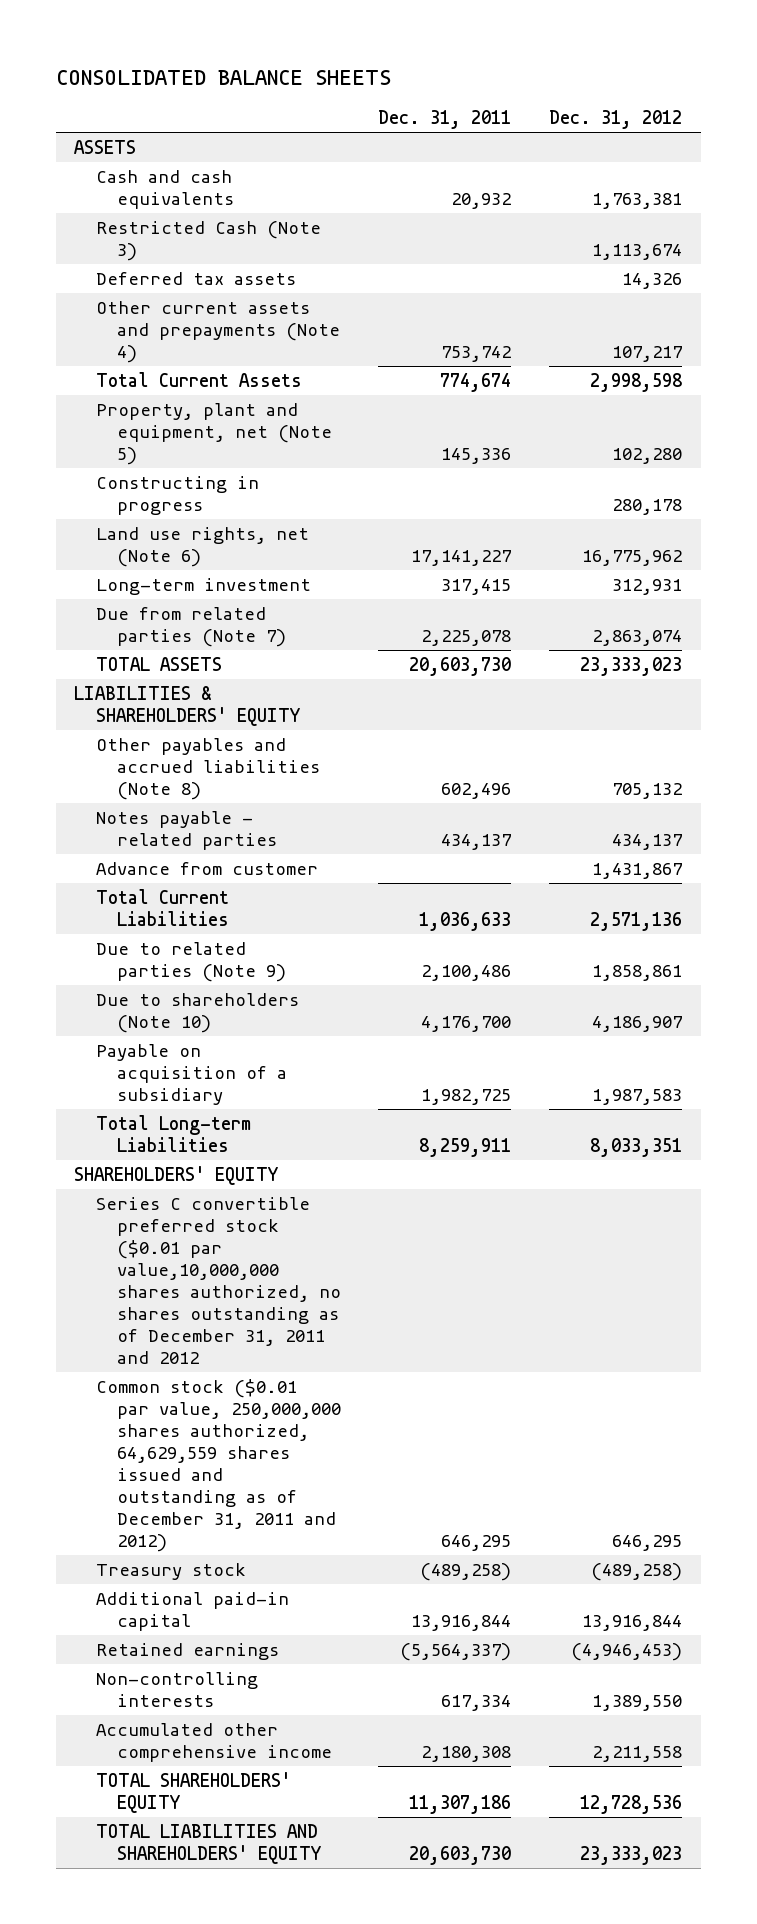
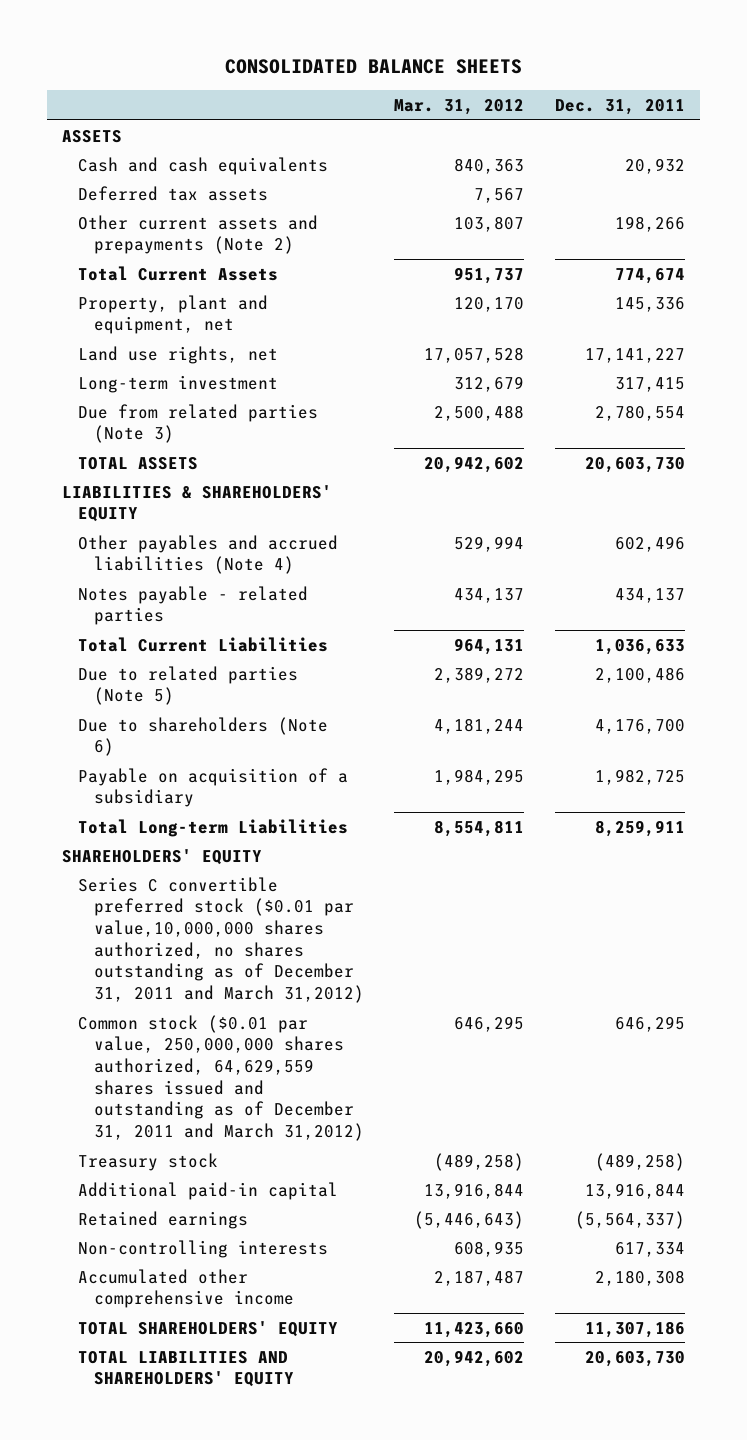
- | Dec. 31, 2011 | Dec. 31, 2012
+ | Mar. 31, 2012 | Dec. 31, 2011
- Restricted Cash (Note 3) | | 1,113,674
- Other current assets and prepayments (Note 4) | 753,742 | 107,217
+ Other current assets and prepayments (Note 2) | 103,807 | 198,266
- Property, plant and equipment, net (Note 5) | 145,336 | 102,280
- Constructing in progress | | 280,178
- Land use rights, net (Note 6) | 17,141,227 | 16,775,962
+ Property, plant and equipment, net | 120,170 | 145,336
+ Land use rights, net | 17,057,528 | 17,141,227
- Due from related parties (Note 7) | 2,225,078 | 2,863,074
+ Due from related parties (Note 3) | 2,500,488 | 2,780,554
- Other payables and accrued liabilities (Note 8) | 602,496 | 705,132
+ Other payables and accrued liabilities (Note 4) | 529,994 | 602,496
- Advance from customer | | 1,431,867
- Due to related parties (Note 9) | 2,100,486 | 1,858,861
- Due to shareholders (Note 10) | 4,176,700 | 4,186,907
+ Due to related parties (Note 5) | 2,389,272 | 2,100,486
+ Due to shareholders (Note 6) | 4,181,244 | 4,176,700
- Series C convertible preferred stock ($0.01 par value,10,000,000 shares authorized, no shares outstanding as of December 31, 2011 and 2012
- Common stock ($0.01 par value, 250,000,000 shares authorized, 64,629,559 shares issued and outstanding as of December 31, 2011 and 2012) | 646,295 | 646,295
+ Series C convertible preferred stock ($0.01 par value,10,000,000 shares authorized, no shares outstanding as of December 31, 2011 and March 31,2012)
+ Common stock ($0.01 par value, 250,000,000 shares authorized, 64,629,559 shares issued and outstanding as of December 31, 2011 and March 31,2012) | 646,295 | 646,295

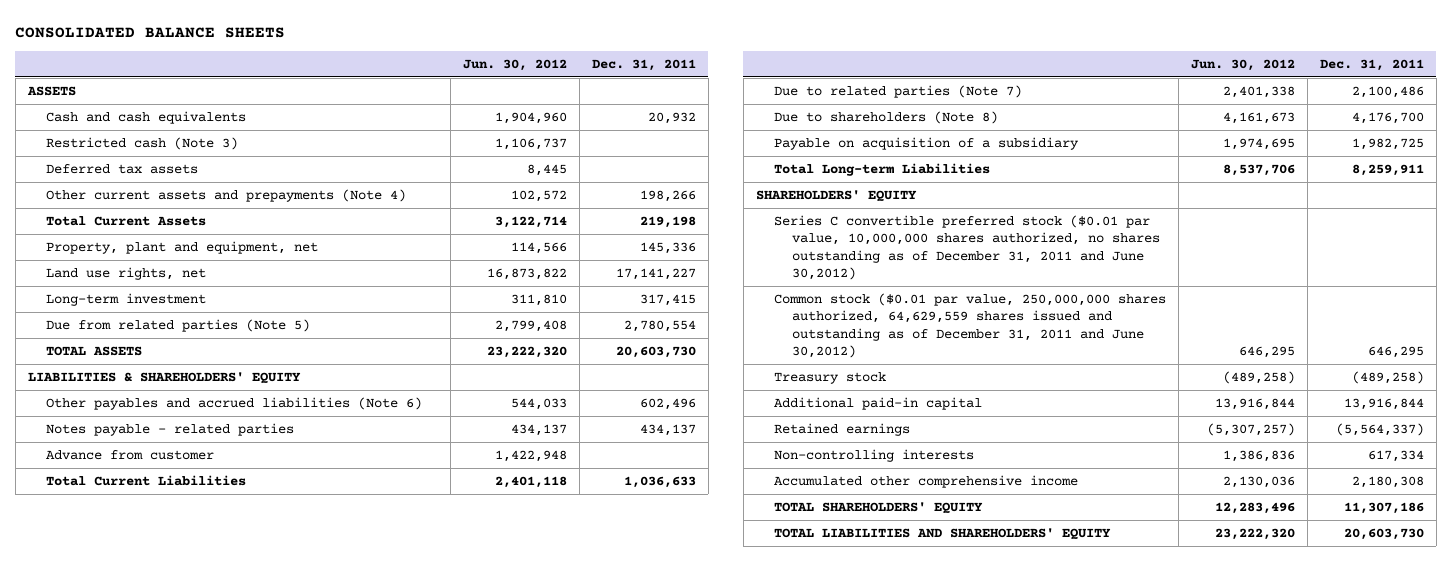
- | Mar. 31, 2012 | Dec. 31, 2011
+ | Jun. 30, 2012 | Dec. 31, 2011
+ Restricted cash (Note 3) | 1,106,737 |
- Other current assets and prepayments (Note 2) | 103,807 | 198,266
- Total Current Assets | 951,737 | 774,674
+ Other current assets and prepayments (Note 4) | 102,572 | 198,266
+ Total Current Assets | 3,122,714 | 219,198
- Due from related parties (Note 3) | 2,500,488 | 2,780,554
+ Due from related parties (Note 5) | 2,799,408 | 2,780,554
- Other payables and accrued liabilities (Note 4) | 529,994 | 602,496
+ Other payables and accrued liabilities (Note 6) | 544,033 | 602,496
+ Advance from customer | 1,422,948 |
- Due to related parties (Note 5) | 2,389,272 | 2,100,486
- Due to shareholders (Note 6) | 4,181,244 | 4,176,700
+ Due to related parties (Note 7) | 2,401,338 | 2,100,486
+ Due to shareholders (Note 8) | 4,161,673 | 4,176,700
- Series C convertible preferred stock ($0.01 par value,10,000,000 shares authorized, no shares outstanding as of December 31, 2011 and March 31,2012)
- Common stock ($0.01 par value, 250,000,000 shares authorized, 64,629,559 shares issued and outstanding as of December 31, 2011 and March 31,2012) | 646,295 | 646,295
+ Series C convertible preferred stock ($0.01 par value, 10,000,000 shares authorized, no shares outstanding as of December 31, 2011 and June 30,2012)
+ Common stock ($0.01 par value, 250,000,000 shares authorized, 64,629,559 shares issued and outstanding as of December 31, 2011 and June 30,2012) | 646,295 | 646,295

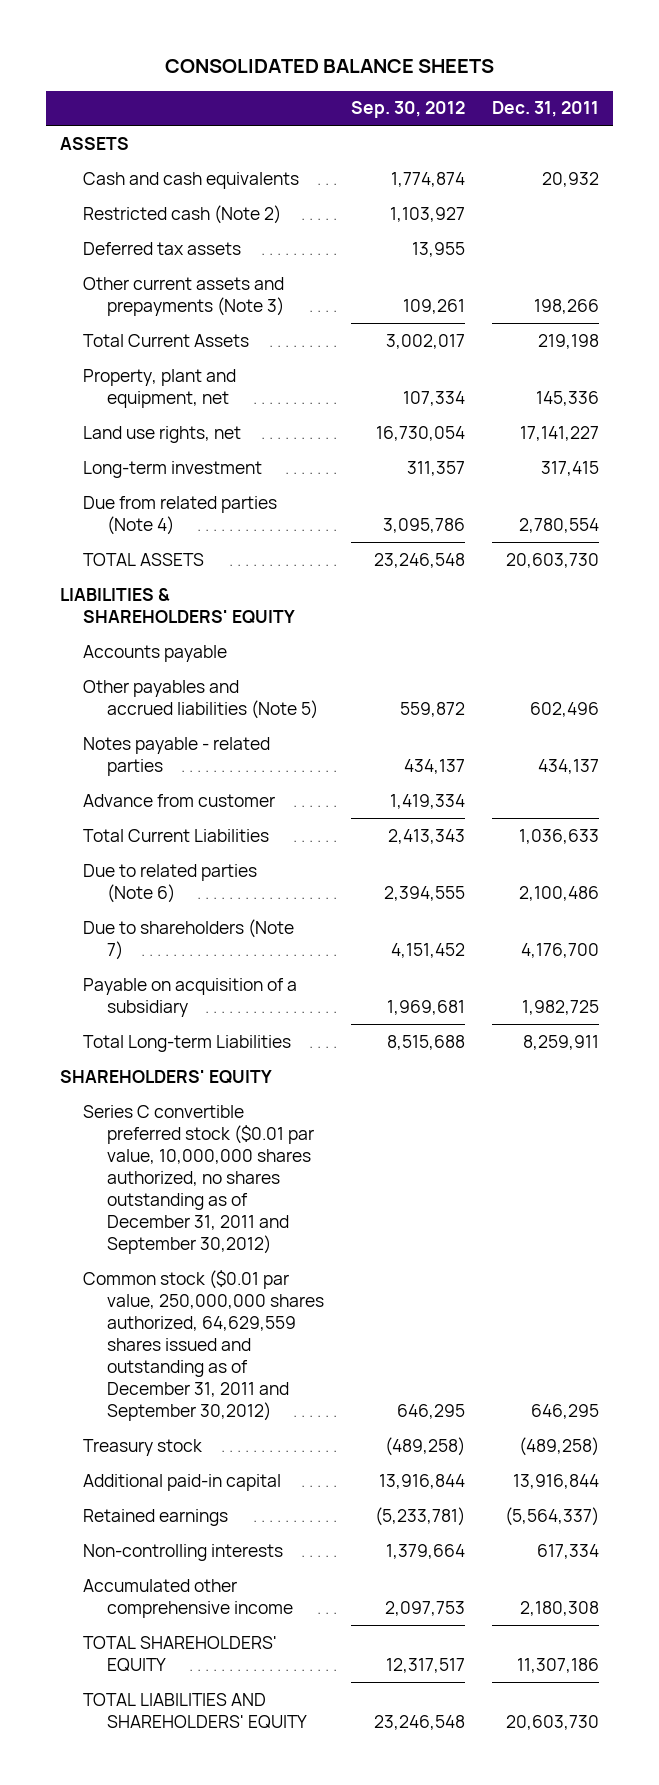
- | Jun. 30, 2012 | Dec. 31, 2011
+ | Sep. 30, 2012 | Dec. 31, 2011
- Restricted cash (Note 3) | 1,106,737 |
+ Restricted cash (Note 2) | 1,103,927 |
- Other current assets and prepayments (Note 4) | 102,572 | 198,266
+ Other current assets and prepayments (Note 3) | 109,261 | 198,266
- Due from related parties (Note 5) | 2,799,408 | 2,780,554
+ Due from related parties (Note 4) | 3,095,786 | 2,780,554
- Other payables and accrued liabilities (Note 6) | 544,033 | 602,496
+ Accounts payable
+ Other payables and accrued liabilities (Note 5) | 559,872 | 602,496
- Due to related parties (Note 7) | 2,401,338 | 2,100,486
- Due to shareholders (Note 8) | 4,161,673 | 4,176,700
+ Due to related parties (Note 6) | 2,394,555 | 2,100,486
+ Due to shareholders (Note 7) | 4,151,452 | 4,176,700
- Series C convertible preferred stock ($0.01 par value, 10,000,000 shares authorized, no shares outstanding as of December 31, 2011 and June 30,2012)
- Common stock ($0.01 par value, 250,000,000 shares authorized, 64,629,559 shares issued and outstanding as of December 31, 2011 and June 30,2012) | 646,295 | 646,295
+ Series C convertible preferred stock ($0.01 par value, 10,000,000 shares authorized, no shares outstanding as of December 31, 2011 and September 30,2012)
+ Common stock ($0.01 par value, 250,000,000 shares authorized, 64,629,559 shares issued and outstanding as of December 31, 2011 and September 30,2012) | 646,295 | 646,295

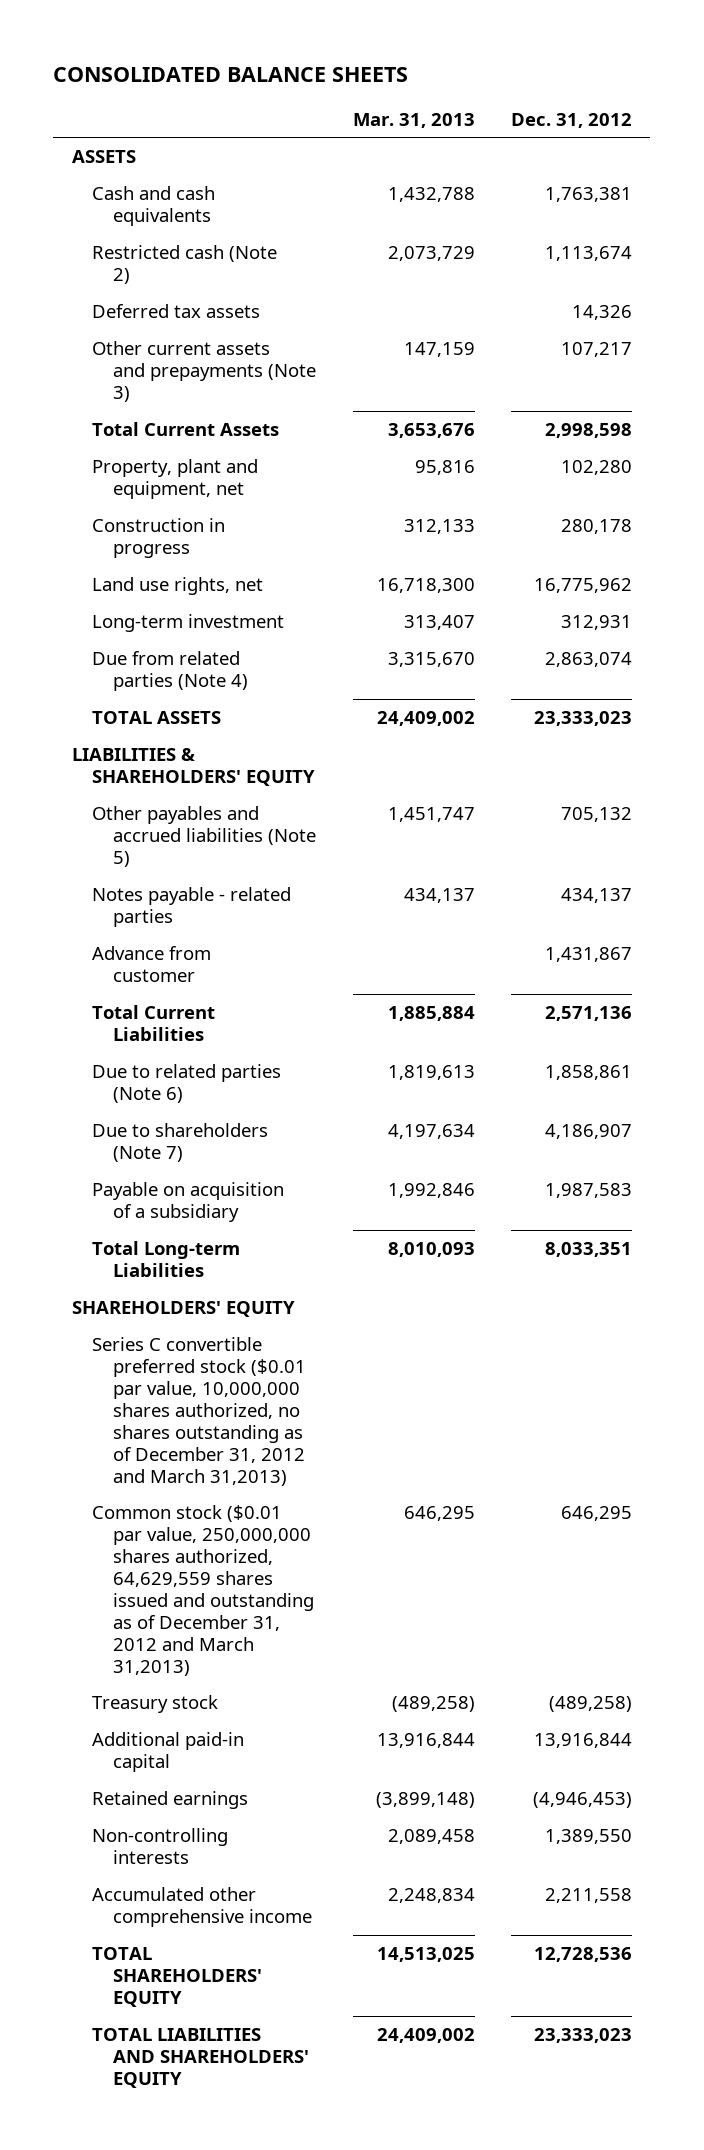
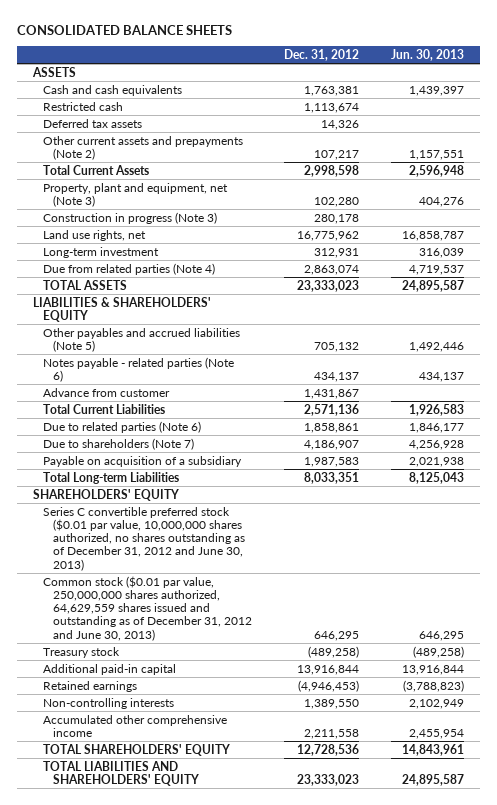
- | Mar. 31, 2013 | Dec. 31, 2012
+ | Dec. 31, 2012 | Jun. 30, 2013
- Restricted cash (Note 2) | 2,073,729 | 1,113,674
+ Restricted cash | 1,113,674 |
- Other current assets and prepayments (Note 3) | 147,159 | 107,217
+ Other current assets and prepayments (Note 2) | 107,217 | 1,157,551
- Property, plant and equipment, net | 95,816 | 102,280
- Construction in progress | 312,133 | 280,178
+ Property, plant and equipment, net (Note 3) | 102,280 | 404,276
+ Construction in progress (Note 3) | 280,178 |
- Notes payable - related parties | 434,137 | 434,137
+ Notes payable - related parties (Note 6) | 434,137 | 434,137
- Series C convertible preferred stock ($0.01 par value, 10,000,000 shares authorized, no shares outstanding as of December 31, 2012 and March 31,2013)
- Common stock ($0.01 par value, 250,000,000 shares authorized, 64,629,559 shares issued and outstanding as of December 31, 2012 and March 31,2013) | 646,295 | 646,295
+ Series C convertible preferred stock ($0.01 par value, 10,000,000 shares authorized, no shares outstanding as of December 31, 2012 and June 30, 2013)
+ Common stock ($0.01 par value, 250,000,000 shares authorized, 64,629,559 shares issued and outstanding as of December 31, 2012 and June 30, 2013) | 646,295 | 646,295

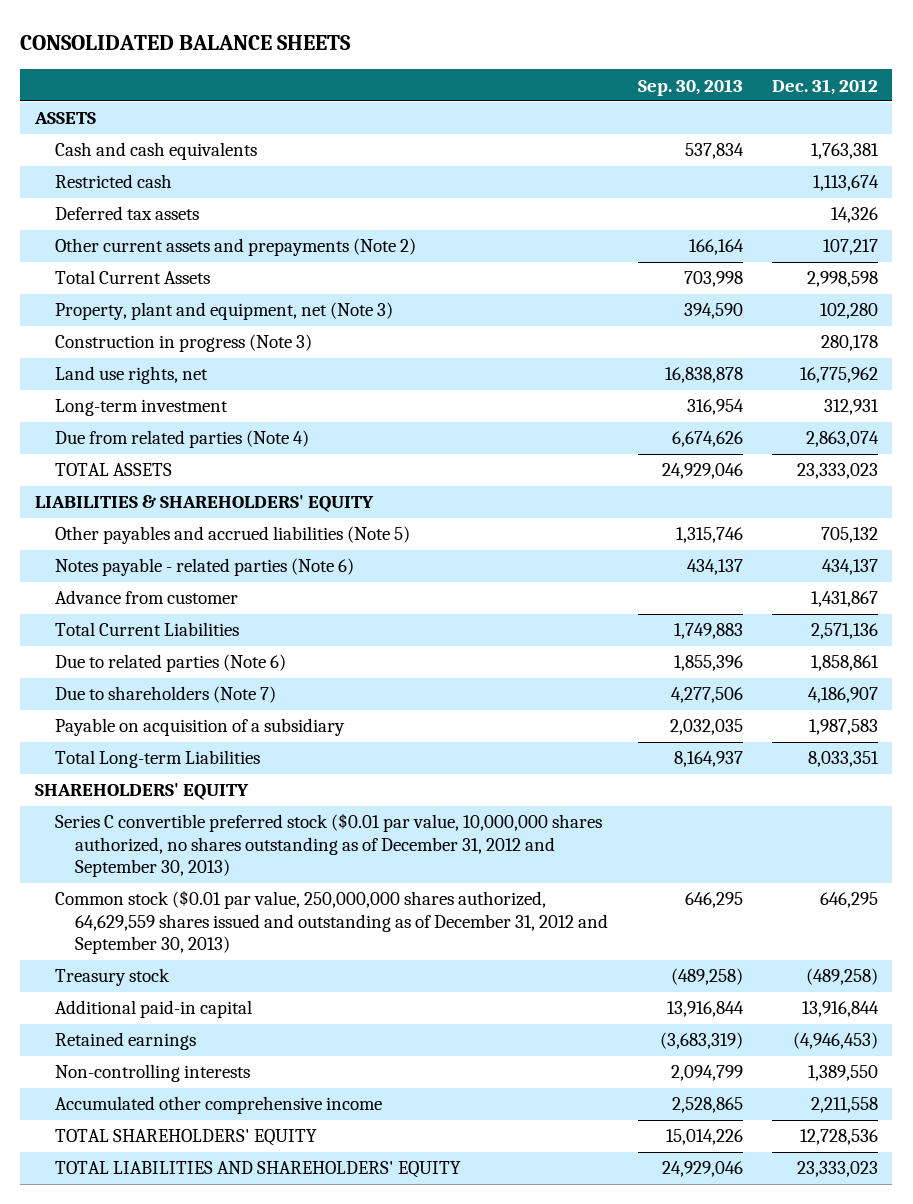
- | Dec. 31, 2012 | Jun. 30, 2013
+ | Sep. 30, 2013 | Dec. 31, 2012
- Series C convertible preferred stock ($0.01 par value, 10,000,000 shares authorized, no shares outstanding as of December 31, 2012 and June 30, 2013)
- Common stock ($0.01 par value, 250,000,000 shares authorized, 64,629,559 shares issued and outstanding as of December 31, 2012 and June 30, 2013) | 646,295 | 646,295
+ Series C convertible preferred stock ($0.01 par value, 10,000,000 shares authorized, no shares outstanding as of December 31, 2012 and September 30, 2013)
+ Common stock ($0.01 par value, 250,000,000 shares authorized, 64,629,559 shares issued and outstanding as of December 31, 2012 and September 30, 2013) | 646,295 | 646,295

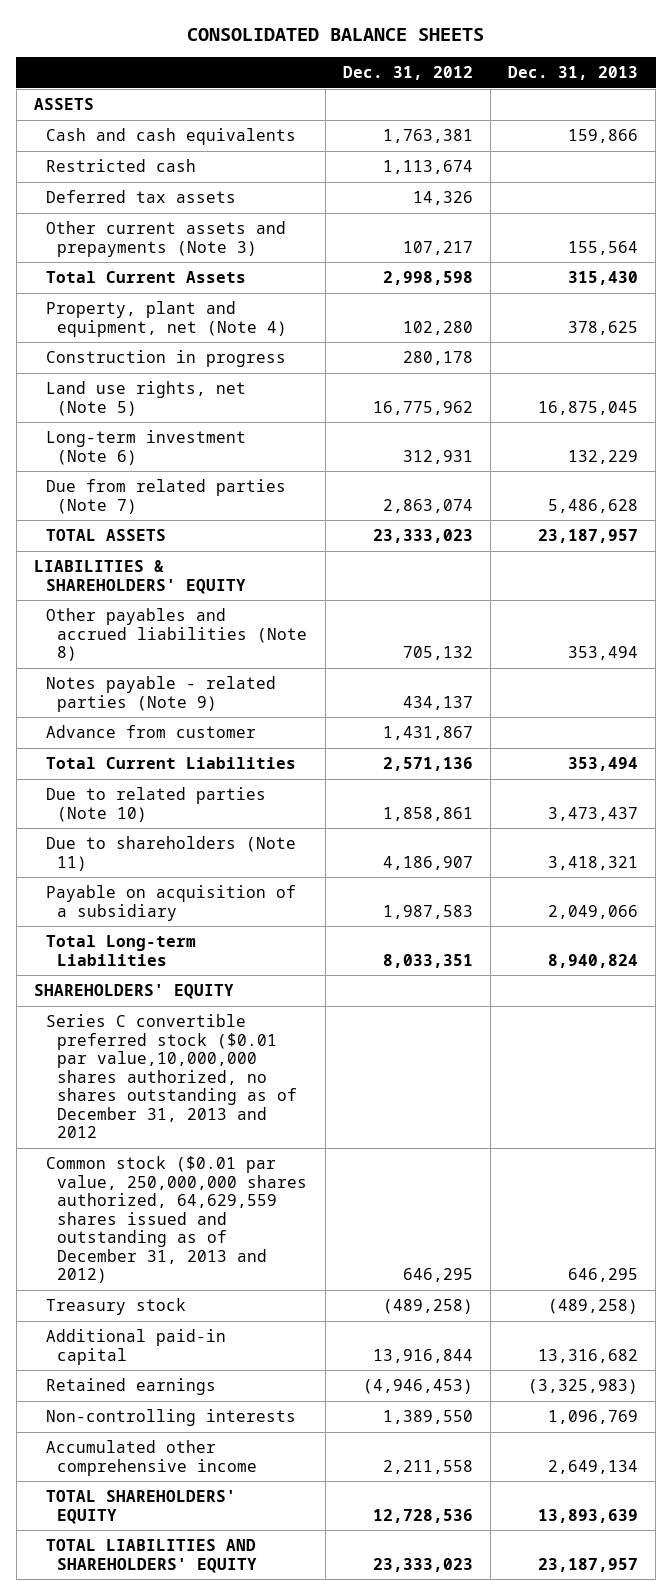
- | Sep. 30, 2013 | Dec. 31, 2012
+ | Dec. 31, 2012 | Dec. 31, 2013
- Other current assets and prepayments (Note 2) | 166,164 | 107,217
+ Other current assets and prepayments (Note 3) | 107,217 | 155,564
- Property, plant and equipment, net (Note 3) | 394,590 | 102,280
- Construction in progress (Note 3) | | 280,178
- Land use rights, net | 16,838,878 | 16,775,962
- Long-term investment | 316,954 | 312,931
- Due from related parties (Note 4) | 6,674,626 | 2,863,074
+ Property, plant and equipment, net (Note 4) | 102,280 | 378,625
+ Construction in progress | 280,178 |
+ Land use rights, net (Note 5) | 16,775,962 | 16,875,045
+ Long-term investment (Note 6) | 312,931 | 132,229
+ Due from related parties (Note 7) | 2,863,074 | 5,486,628
- Other payables and accrued liabilities (Note 5) | 1,315,746 | 705,132
- Notes payable - related parties (Note 6) | 434,137 | 434,137
+ Other payables and accrued liabilities (Note 8) | 705,132 | 353,494
+ Notes payable - related parties (Note 9) | 434,137 |
- Due to related parties (Note 6) | 1,855,396 | 1,858,861
- Due to shareholders (Note 7) | 4,277,506 | 4,186,907
+ Due to related parties (Note 10) | 1,858,861 | 3,473,437
+ Due to shareholders (Note 11) | 4,186,907 | 3,418,321
- Series C convertible preferred stock ($0.01 par value, 10,000,000 shares authorized, no shares outstanding as of December 31, 2012 and September 30, 2013)
- Common stock ($0.01 par value, 250,000,000 shares authorized, 64,629,559 shares issued and outstanding as of December 31, 2012 and September 30, 2013) | 646,295 | 646,295
+ Series C convertible preferred stock ($0.01 par value,10,000,000 shares authorized, no shares outstanding as of December 31, 2013 and 2012
+ Common stock ($0.01 par value, 250,000,000 shares authorized, 64,629,559 shares issued and outstanding as of December 31, 2013 and 2012) | 646,295 | 646,295

